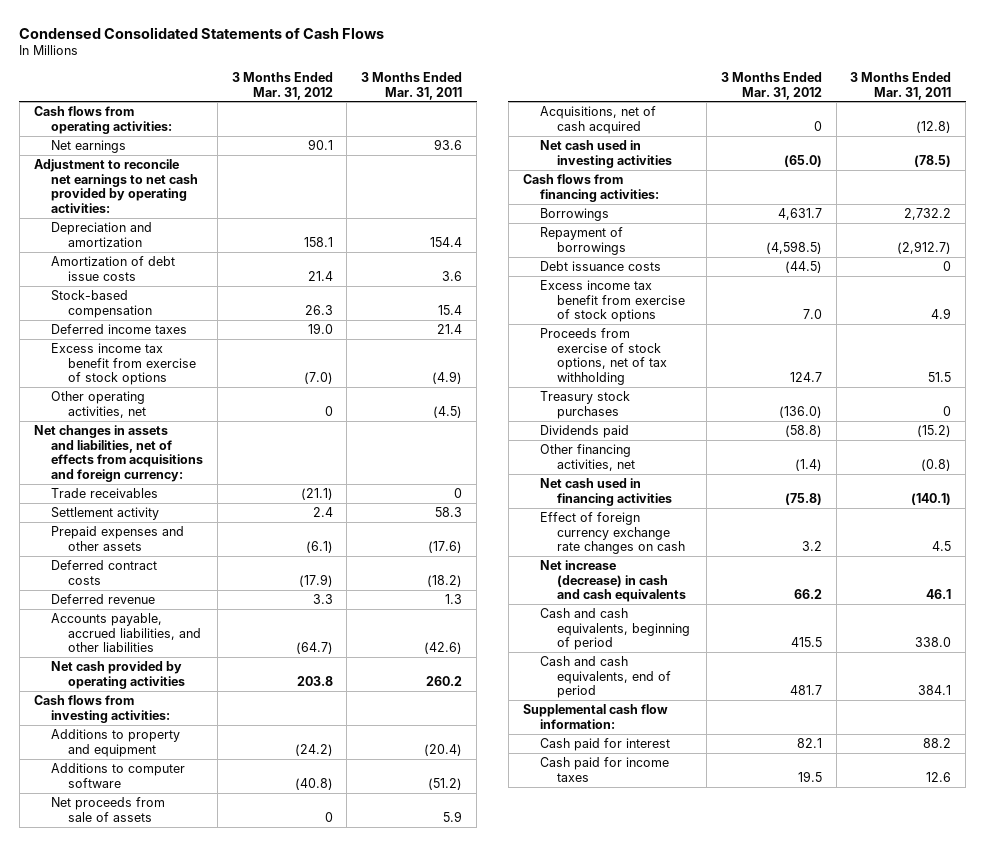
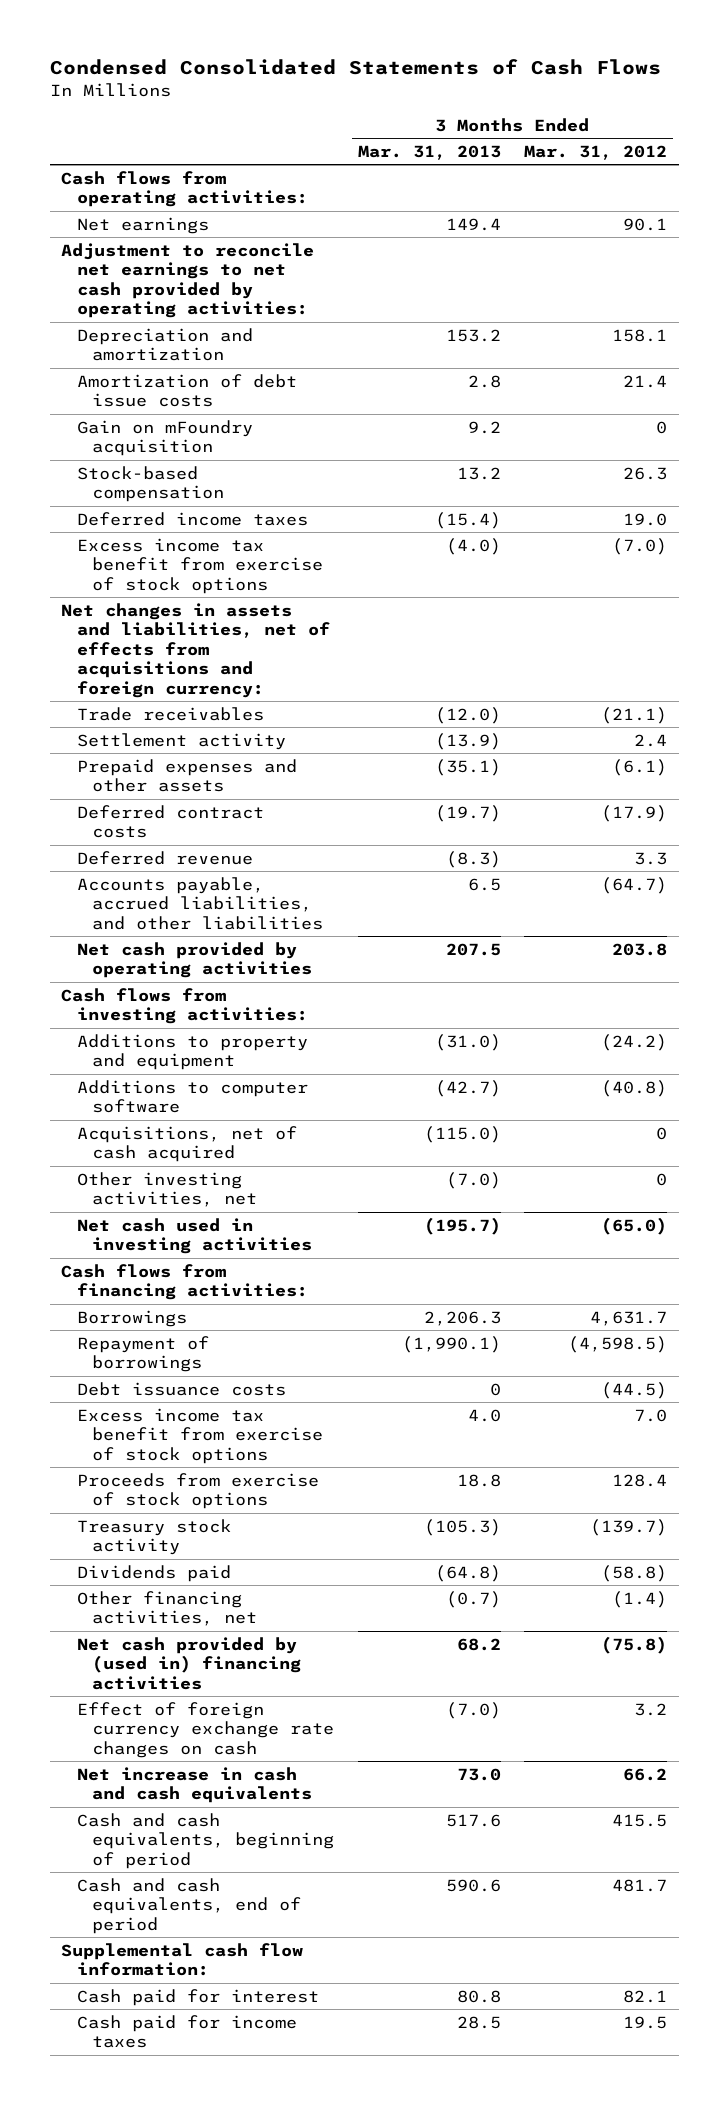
- | 3 Months Ended Mar. 31, 2012 | 3 Months Ended Mar. 31, 2011
+ | 3 Months Ended Mar. 31, 2013 | 3 Months Ended Mar. 31, 2012
+ Gain on mFoundry acquisition | 9.2 | 0
- Other operating activities, net | 0 | (4.5)
- Net proceeds from sale of assets | 0 | 5.9
+ Other investing activities, net | (7.0) | 0
- Proceeds from exercise of stock options, net of tax withholding | 124.7 | 51.5
- Treasury stock purchases | (136.0) | 0
+ Proceeds from exercise of stock options | 18.8 | 128.4
+ Treasury stock activity | (105.3) | (139.7)
- Net cash used in financing activities | (75.8) | (140.1)
+ Net cash provided by (used in) financing activities | 68.2 | (75.8)
- Net increase (decrease) in cash and cash equivalents | 66.2 | 46.1
+ Net increase in cash and cash equivalents | 73.0 | 66.2

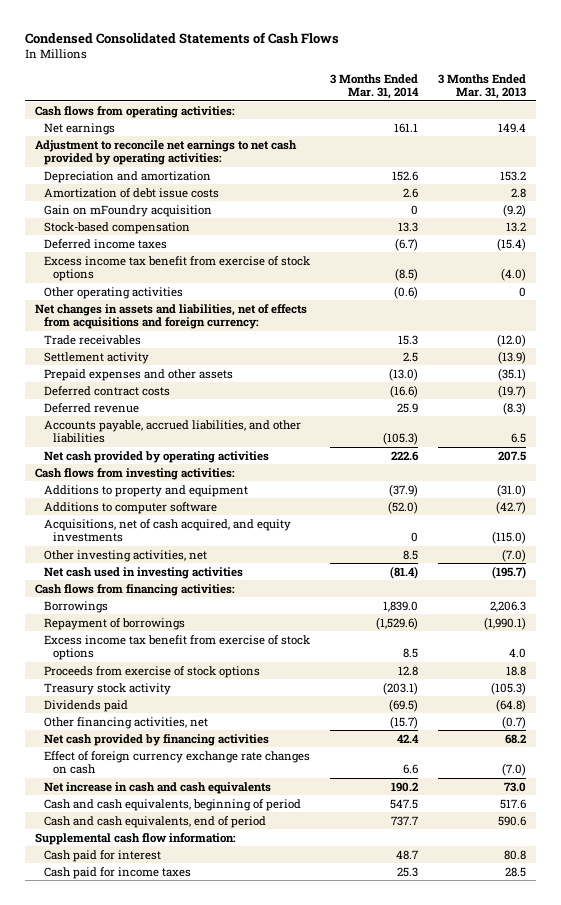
- | 3 Months Ended Mar. 31, 2013 | 3 Months Ended Mar. 31, 2012
+ | 3 Months Ended Mar. 31, 2014 | 3 Months Ended Mar. 31, 2013
- Gain on mFoundry acquisition | 9.2 | 0
+ Gain on mFoundry acquisition | 0 | (9.2)
+ Other operating activities | (0.6) | 0
- Acquisitions, net of cash acquired | (115.0) | 0
+ Acquisitions, net of cash acquired, and equity investments | 0 | (115.0)
- Debt issuance costs | 0 | (44.5)
- Net cash provided by (used in) financing activities | 68.2 | (75.8)
+ Net cash provided by financing activities | 42.4 | 68.2

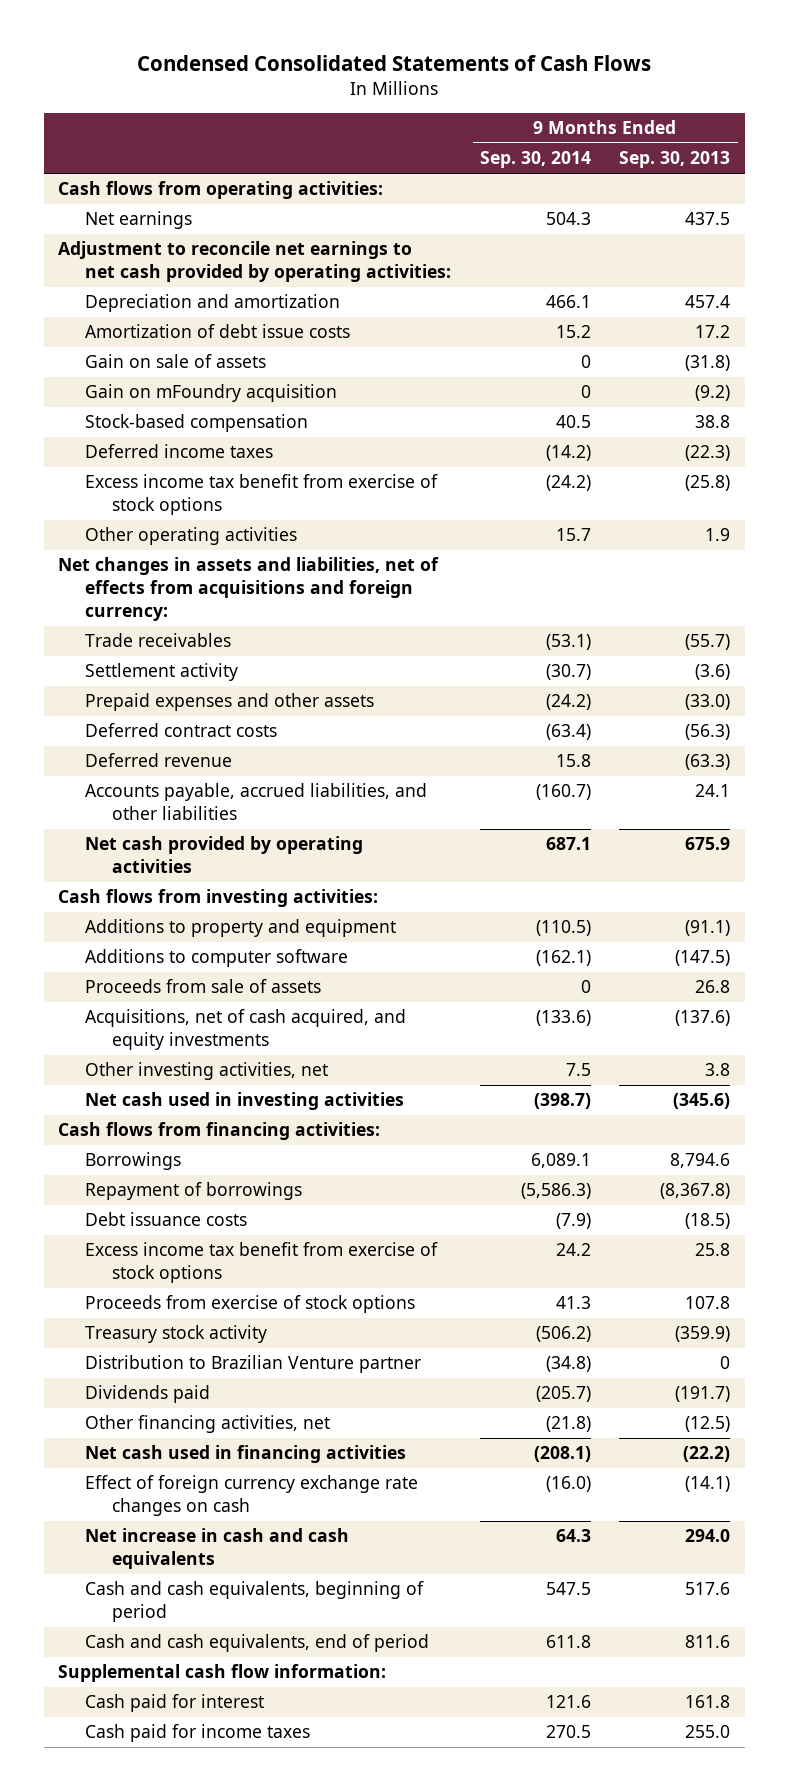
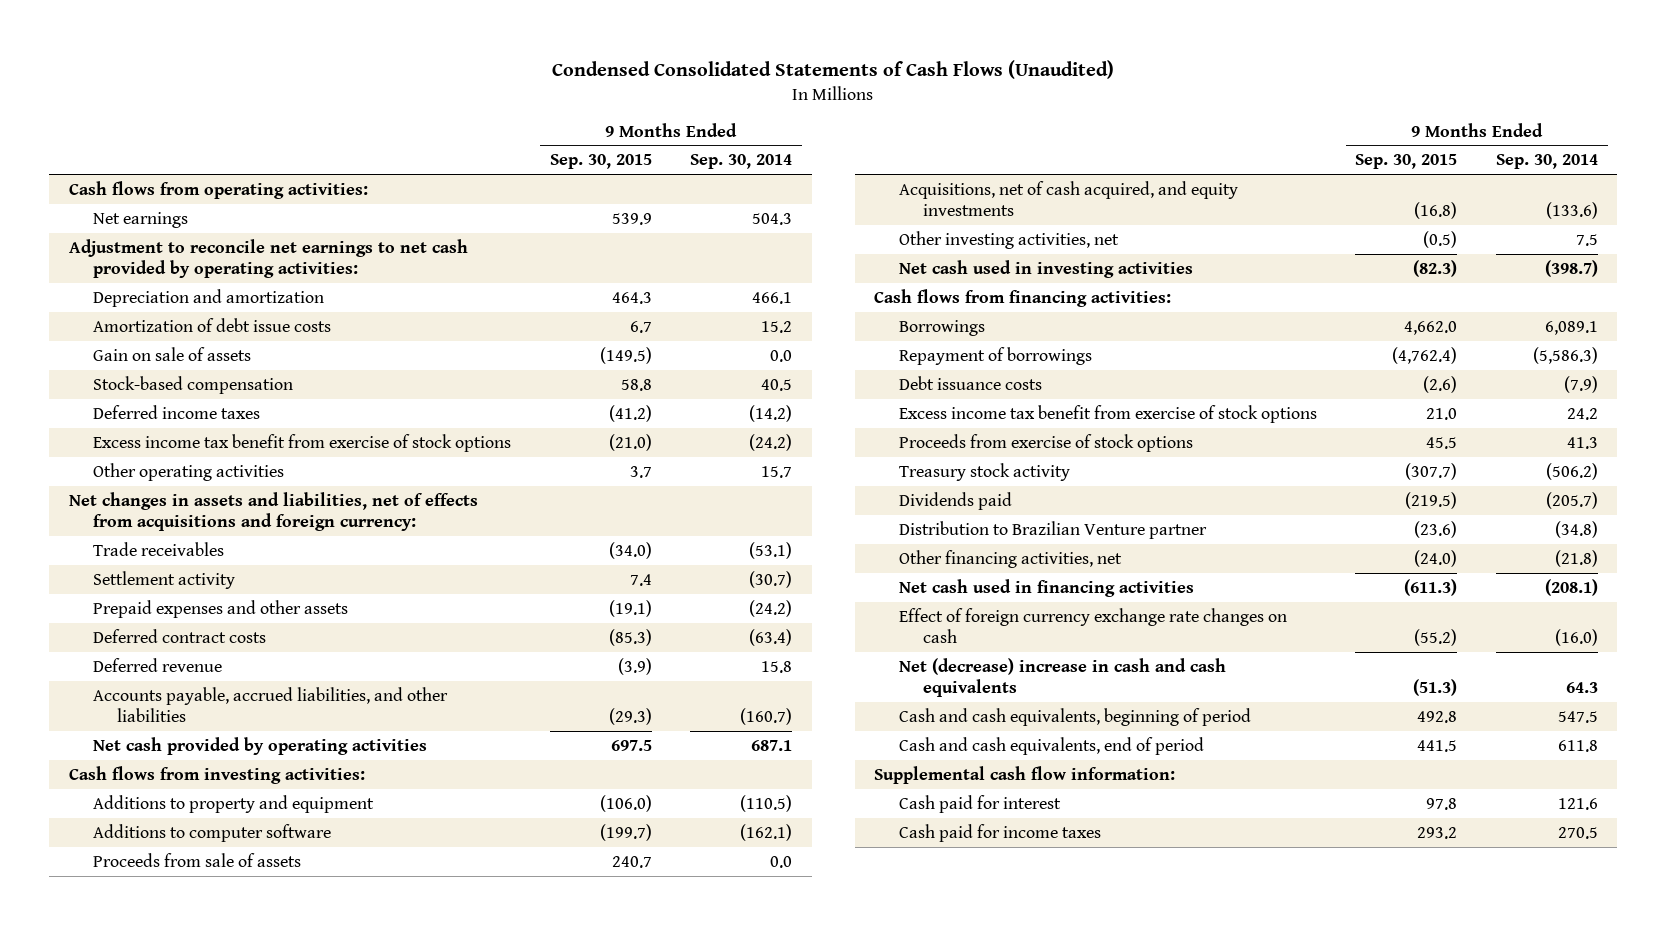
- Condensed Consolidated Statements of Cash Flows
+ Condensed Consolidated Statements of Cash Flows (Unaudited)
- | 9 Months Ended Sep. 30, 2014 | 9 Months Ended Sep. 30, 2013
+ | 9 Months Ended Sep. 30, 2015 | 9 Months Ended Sep. 30, 2014
- Gain on sale of assets | 0 | (31.8)
- Gain on mFoundry acquisition | 0 | (9.2)
+ Gain on sale of assets | (149.5) | 0.0
- Proceeds from sale of assets | 0 | 26.8
+ Proceeds from sale of assets | 240.7 | 0.0
moved down: Distribution to Brazilian Venture partner | (23.6) | (34.8)
- Net increase in cash and cash equivalents | 64.3 | 294.0
+ Net (decrease) increase in cash and cash equivalents | (51.3) | 64.3

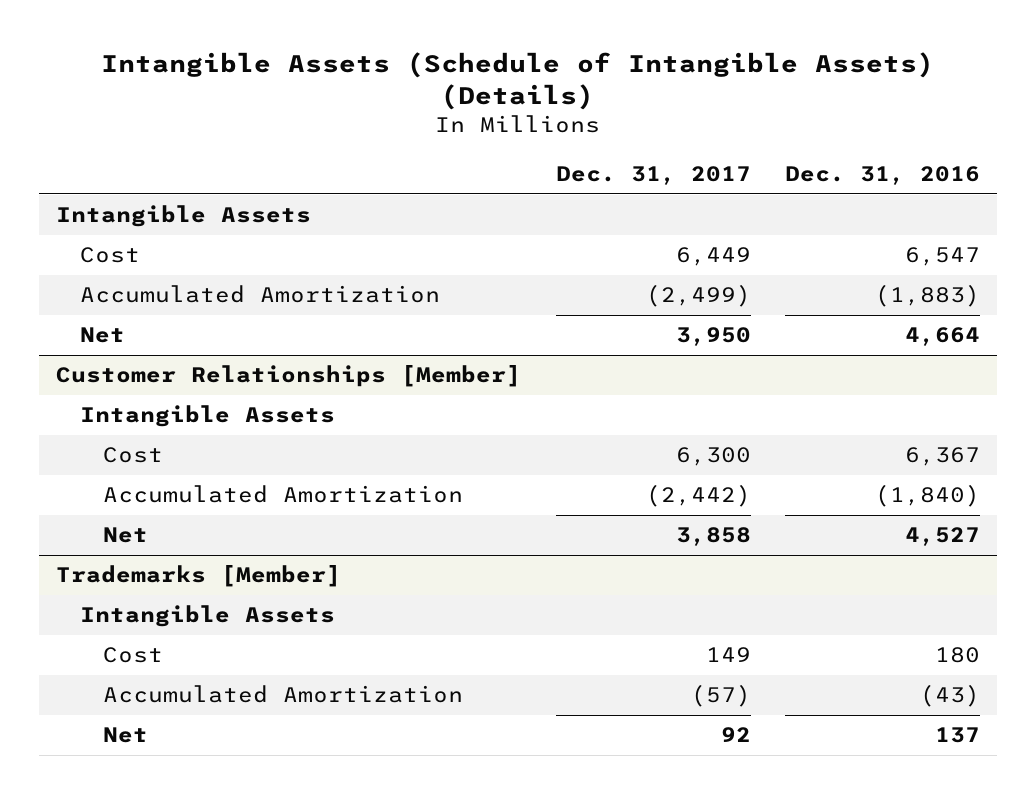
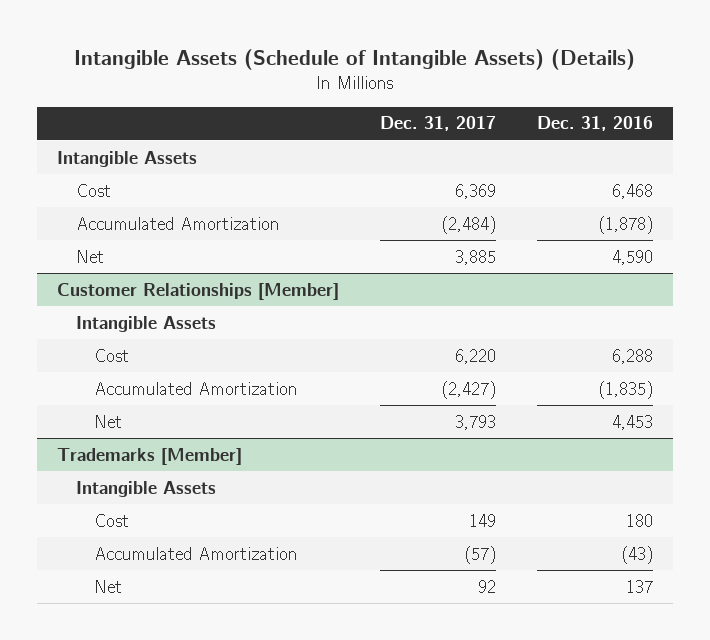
- Cost | 6,449 | 6,547
- Accumulated Amortization | (2,499) | (1,883)
- Net | 3,950 | 4,664
+ Cost | 6,369 | 6,468
+ Accumulated Amortization | (2,484) | (1,878)
+ Net | 3,885 | 4,590
@ Customer Relationships [Member]
- Cost | 6,300 | 6,367
- Accumulated Amortization | (2,442) | (1,840)
- Net | 3,858 | 4,527
+ Cost | 6,220 | 6,288
+ Accumulated Amortization | (2,427) | (1,835)
+ Net | 3,793 | 4,453

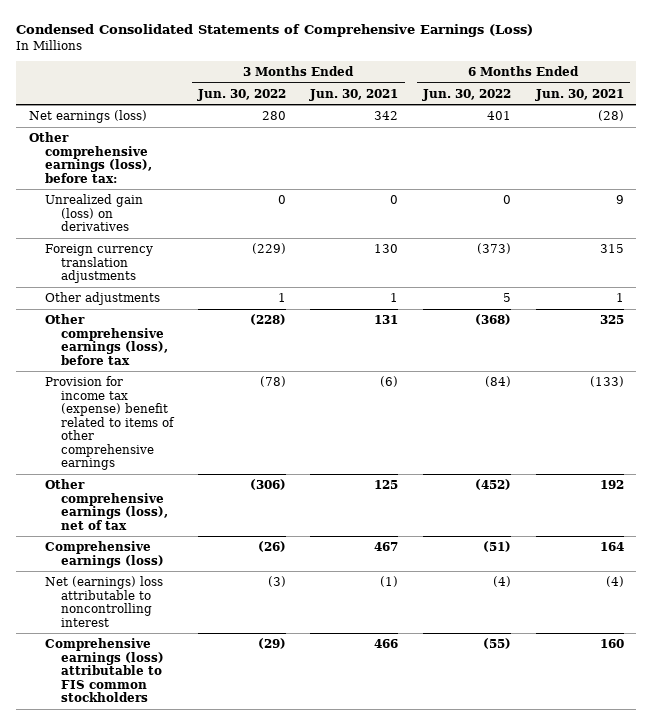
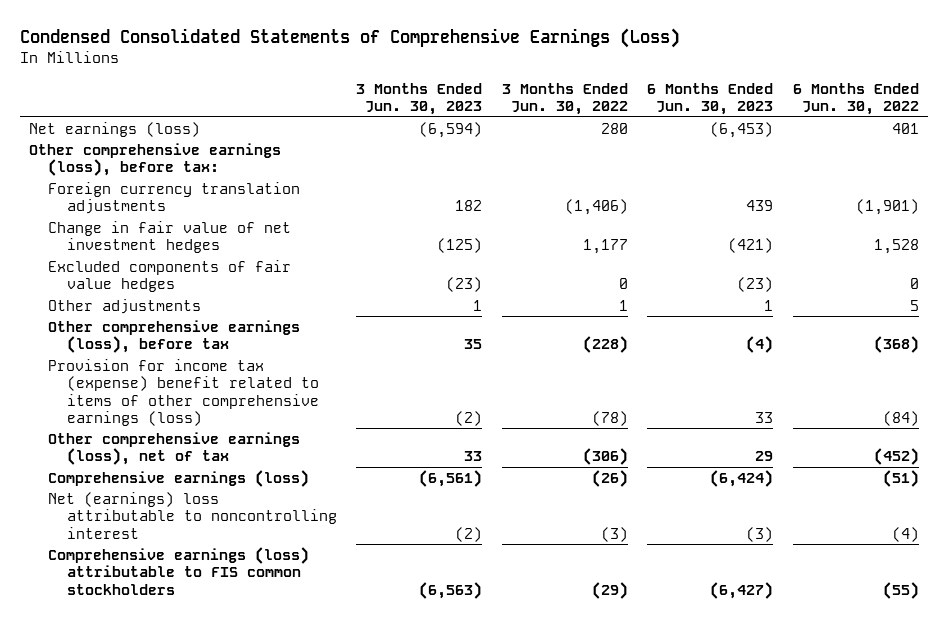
- | 3 Months Ended Jun. 30, 2022 | 3 Months Ended Jun. 30, 2021 | 6 Months Ended Jun. 30, 2022 | 6 Months Ended Jun. 30, 2021
+ | 3 Months Ended Jun. 30, 2023 | 3 Months Ended Jun. 30, 2022 | 6 Months Ended Jun. 30, 2023 | 6 Months Ended Jun. 30, 2022
- Unrealized gain (loss) on derivatives | 0 | 0 | 0 | 9
- Foreign currency translation adjustments | (229) | 130 | (373) | 315
+ Foreign currency translation adjustments | 182 | (1,406) | 439 | (1,901)
+ Change in fair value of net investment hedges | (125) | 1,177 | (421) | 1,528
+ Excluded components of fair value hedges | (23) | 0 | (23) | 0
- Provision for income tax (expense) benefit related to items of other comprehensive earnings | (78) | (6) | (84) | (133)
+ Provision for income tax (expense) benefit related to items of other comprehensive earnings (loss) | (2) | (78) | 33 | (84)

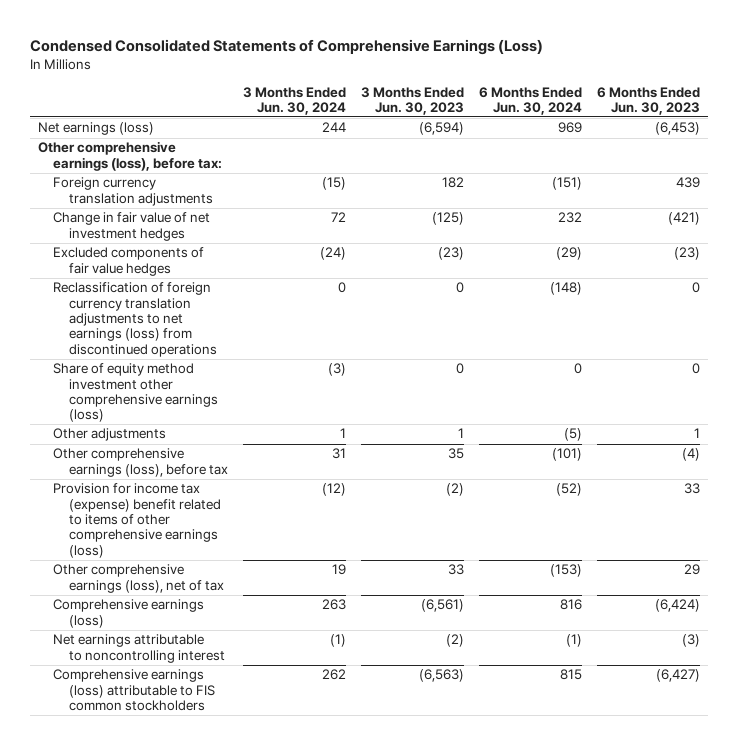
- | 3 Months Ended Jun. 30, 2023 | 3 Months Ended Jun. 30, 2022 | 6 Months Ended Jun. 30, 2023 | 6 Months Ended Jun. 30, 2022
+ | 3 Months Ended Jun. 30, 2024 | 3 Months Ended Jun. 30, 2023 | 6 Months Ended Jun. 30, 2024 | 6 Months Ended Jun. 30, 2023
+ Reclassification of foreign currency translation adjustments to net earnings (loss) from discontinued operations | 0 | 0 | (148) | 0
+ Share of equity method investment other comprehensive earnings (loss) | (3) | 0 | 0 | 0
- Net (earnings) loss attributable to noncontrolling interest | (2) | (3) | (3) | (4)
+ Net earnings attributable to noncontrolling interest | (1) | (2) | (1) | (3)

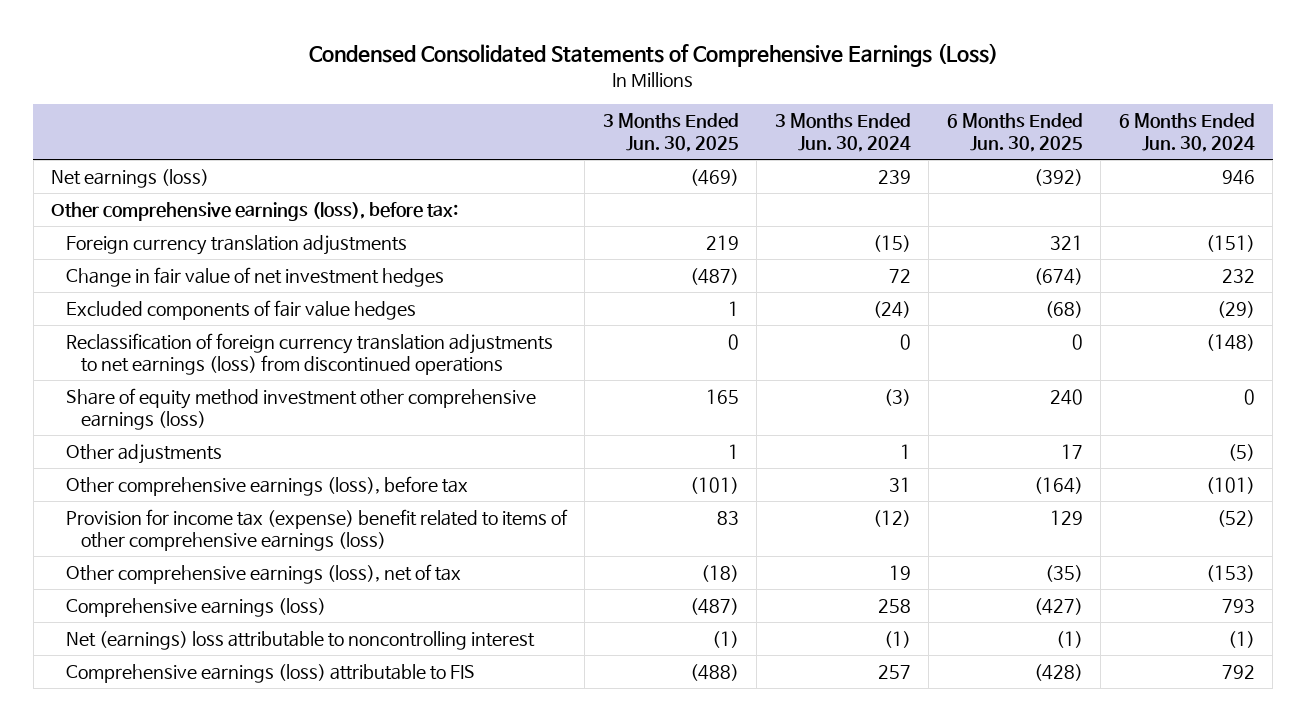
- | 3 Months Ended Jun. 30, 2024 | 3 Months Ended Jun. 30, 2023 | 6 Months Ended Jun. 30, 2024 | 6 Months Ended Jun. 30, 2023
+ | 3 Months Ended Jun. 30, 2025 | 3 Months Ended Jun. 30, 2024 | 6 Months Ended Jun. 30, 2025 | 6 Months Ended Jun. 30, 2024
- Net earnings (loss) | 244 | (6,594) | 969 | (6,453)
+ Net earnings (loss) | (469) | 239 | (392) | 946
- Comprehensive earnings (loss) | 263 | (6,561) | 816 | (6,424)
- Net earnings attributable to noncontrolling interest | (1) | (2) | (1) | (3)
- Comprehensive earnings (loss) attributable to FIS common stockholders | 262 | (6,563) | 815 | (6,427)
+ Comprehensive earnings (loss) | (487) | 258 | (427) | 793
+ Net (earnings) loss attributable to noncontrolling interest | (1) | (1) | (1) | (1)
+ Comprehensive earnings (loss) attributable to FIS | (488) | 257 | (428) | 792

